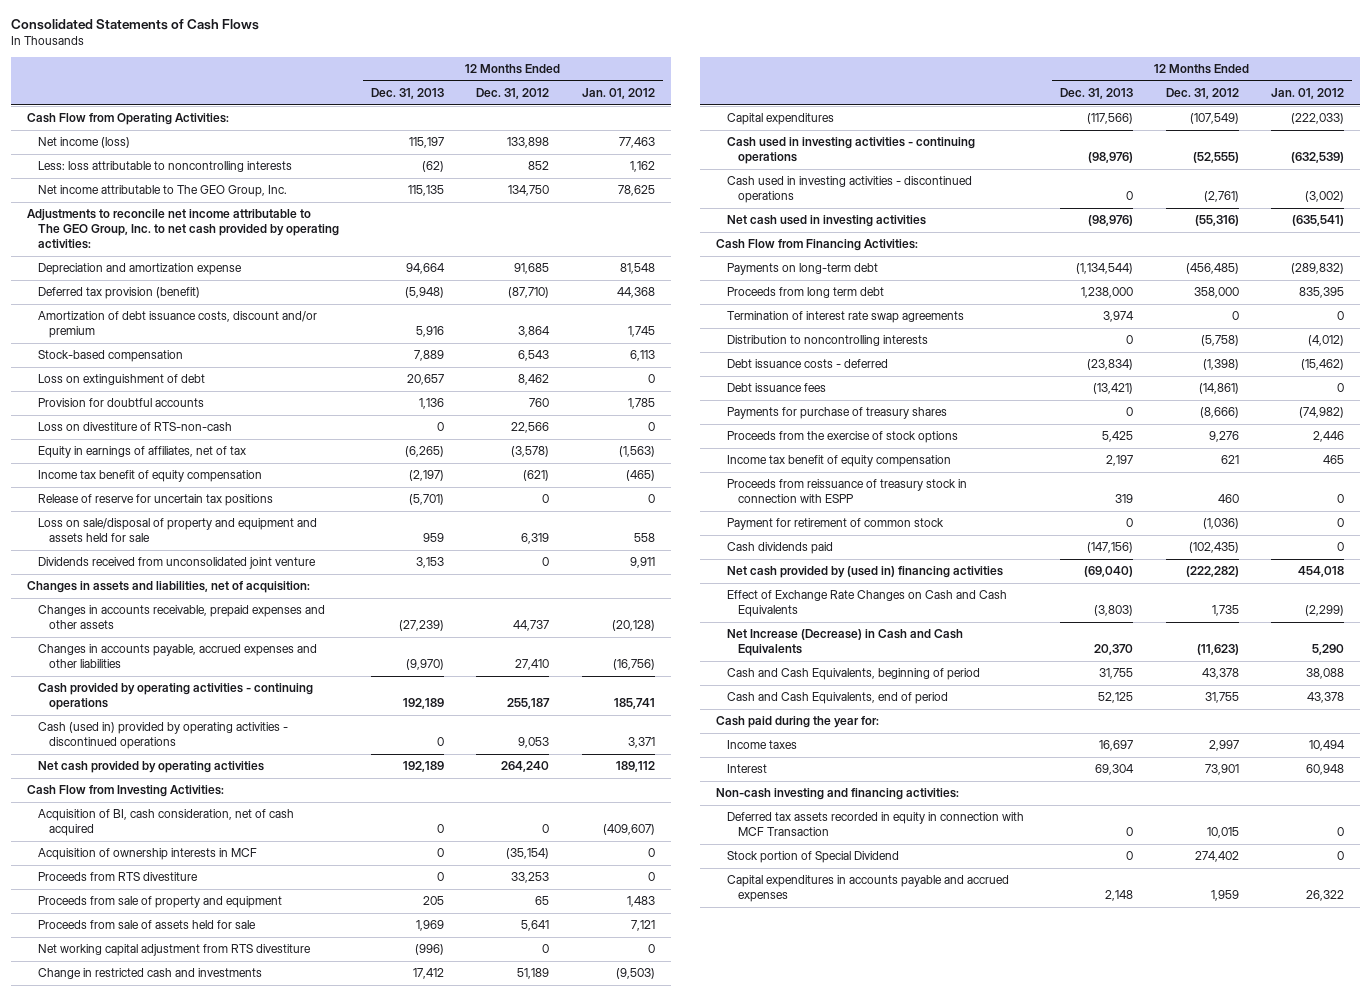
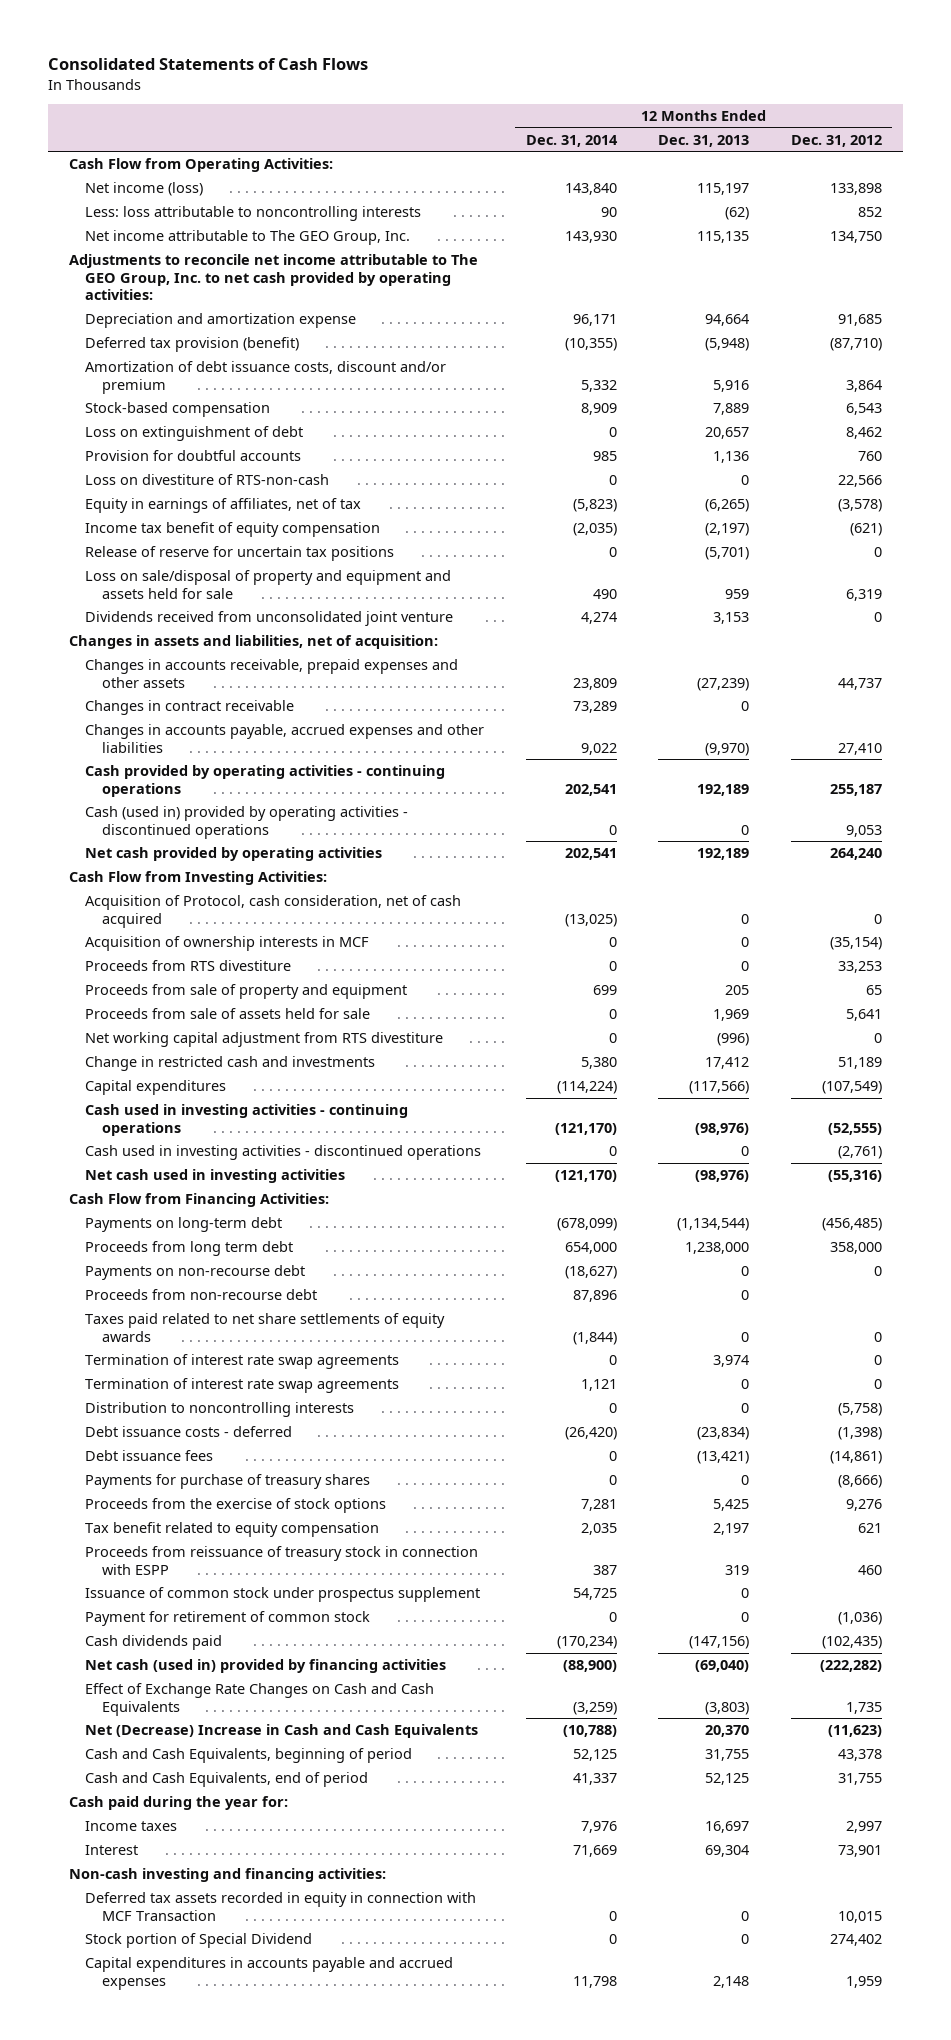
- | 12 Months Ended Dec. 31, 2013 | 12 Months Ended Dec. 31, 2012 | 12 Months Ended Jan. 01, 2012
+ | 12 Months Ended Dec. 31, 2014 | 12 Months Ended Dec. 31, 2013 | 12 Months Ended Dec. 31, 2012
+ Changes in contract receivable | 73,289 | 0 |
- Acquisition of BI, cash consideration, net of cash acquired | 0 | 0 | (409,607)
+ Acquisition of Protocol, cash consideration, net of cash acquired | (13,025) | 0 | 0
+ Payments on non-recourse debt | (18,627) | 0 | 0
+ Proceeds from non-recourse debt | 87,896 | 0 |
+ Taxes paid related to net share settlements of equity awards | (1,844) | 0 | 0
+ Termination of interest rate swap agreements | 1,121 | 0 | 0
- Income tax benefit of equity compensation | 2,197 | 621 | 465
+ Tax benefit related to equity compensation | 2,035 | 2,197 | 621
+ Issuance of common stock under prospectus supplement | 54,725 | 0 |
- Net cash provided by (used in) financing activities | (69,040) | (222,282) | 454,018
+ Net cash (used in) provided by financing activities | (88,900) | (69,040) | (222,282)
- Net Increase (Decrease) in Cash and Cash Equivalents | 20,370 | (11,623) | 5,290
+ Net (Decrease) Increase in Cash and Cash Equivalents | (10,788) | 20,370 | (11,623)

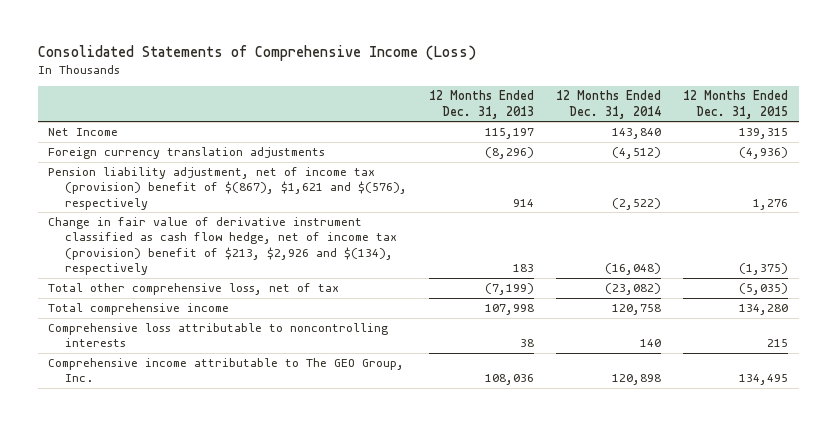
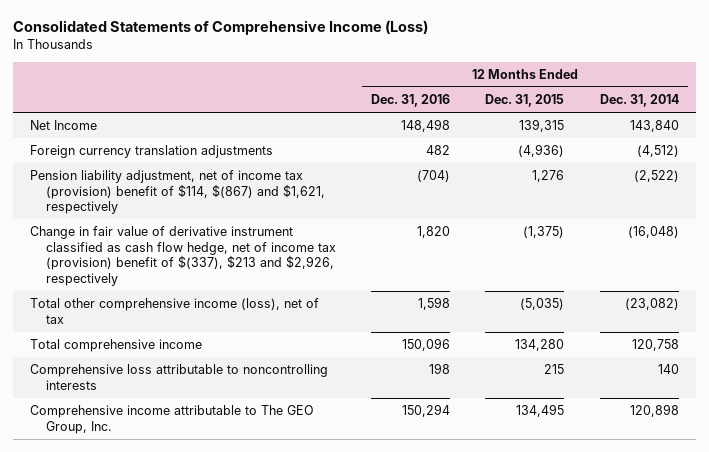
- | 12 Months Ended Dec. 31, 2013 | 12 Months Ended Dec. 31, 2014 | 12 Months Ended Dec. 31, 2015
+ | 12 Months Ended Dec. 31, 2016 | 12 Months Ended Dec. 31, 2015 | 12 Months Ended Dec. 31, 2014
- Pension liability adjustment, net of income tax (provision) benefit of $(867), $1,621 and $(576), respectively | 914 | (2,522) | 1,276
- Change in fair value of derivative instrument classified as cash flow hedge, net of income tax (provision) benefit of $213, $2,926 and $(134), respectively | 183 | (16,048) | (1,375)
- Total other comprehensive loss, net of tax | (7,199) | (23,082) | (5,035)
+ Pension liability adjustment, net of income tax (provision) benefit of $114, $(867) and $1,621, respectively | (704) | 1,276 | (2,522)
+ Change in fair value of derivative instrument classified as cash flow hedge, net of income tax (provision) benefit of $(337), $213 and $2,926, respectively | 1,820 | (1,375) | (16,048)
+ Total other comprehensive income (loss), net of tax | 1,598 | (5,035) | (23,082)

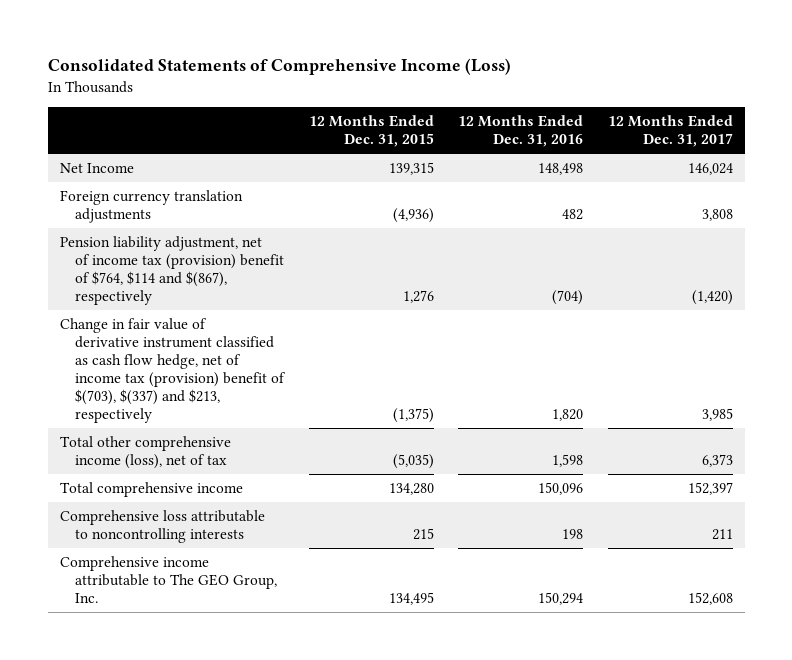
- | 12 Months Ended Dec. 31, 2016 | 12 Months Ended Dec. 31, 2015 | 12 Months Ended Dec. 31, 2014
+ | 12 Months Ended Dec. 31, 2015 | 12 Months Ended Dec. 31, 2016 | 12 Months Ended Dec. 31, 2017
- Pension liability adjustment, net of income tax (provision) benefit of $114, $(867) and $1,621, respectively | (704) | 1,276 | (2,522)
- Change in fair value of derivative instrument classified as cash flow hedge, net of income tax (provision) benefit of $(337), $213 and $2,926, respectively | 1,820 | (1,375) | (16,048)
+ Pension liability adjustment, net of income tax (provision) benefit of $764, $114 and $(867), respectively | 1,276 | (704) | (1,420)
+ Change in fair value of derivative instrument classified as cash flow hedge, net of income tax (provision) benefit of $(703), $(337) and $213, respectively | (1,375) | 1,820 | 3,985

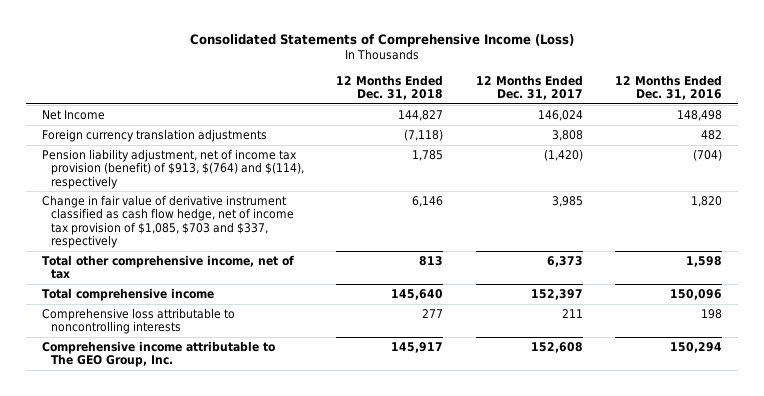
- | 12 Months Ended Dec. 31, 2015 | 12 Months Ended Dec. 31, 2016 | 12 Months Ended Dec. 31, 2017
+ | 12 Months Ended Dec. 31, 2018 | 12 Months Ended Dec. 31, 2017 | 12 Months Ended Dec. 31, 2016
- Pension liability adjustment, net of income tax (provision) benefit of $764, $114 and $(867), respectively | 1,276 | (704) | (1,420)
- Change in fair value of derivative instrument classified as cash flow hedge, net of income tax (provision) benefit of $(703), $(337) and $213, respectively | (1,375) | 1,820 | 3,985
- Total other comprehensive income (loss), net of tax | (5,035) | 1,598 | 6,373
+ Pension liability adjustment, net of income tax provision (benefit) of $913, $(764) and $(114), respectively | 1,785 | (1,420) | (704)
+ Change in fair value of derivative instrument classified as cash flow hedge, net of income tax provision of $1,085, $703 and $337, respectively | 6,146 | 3,985 | 1,820
+ Total other comprehensive income, net of tax | 813 | 6,373 | 1,598

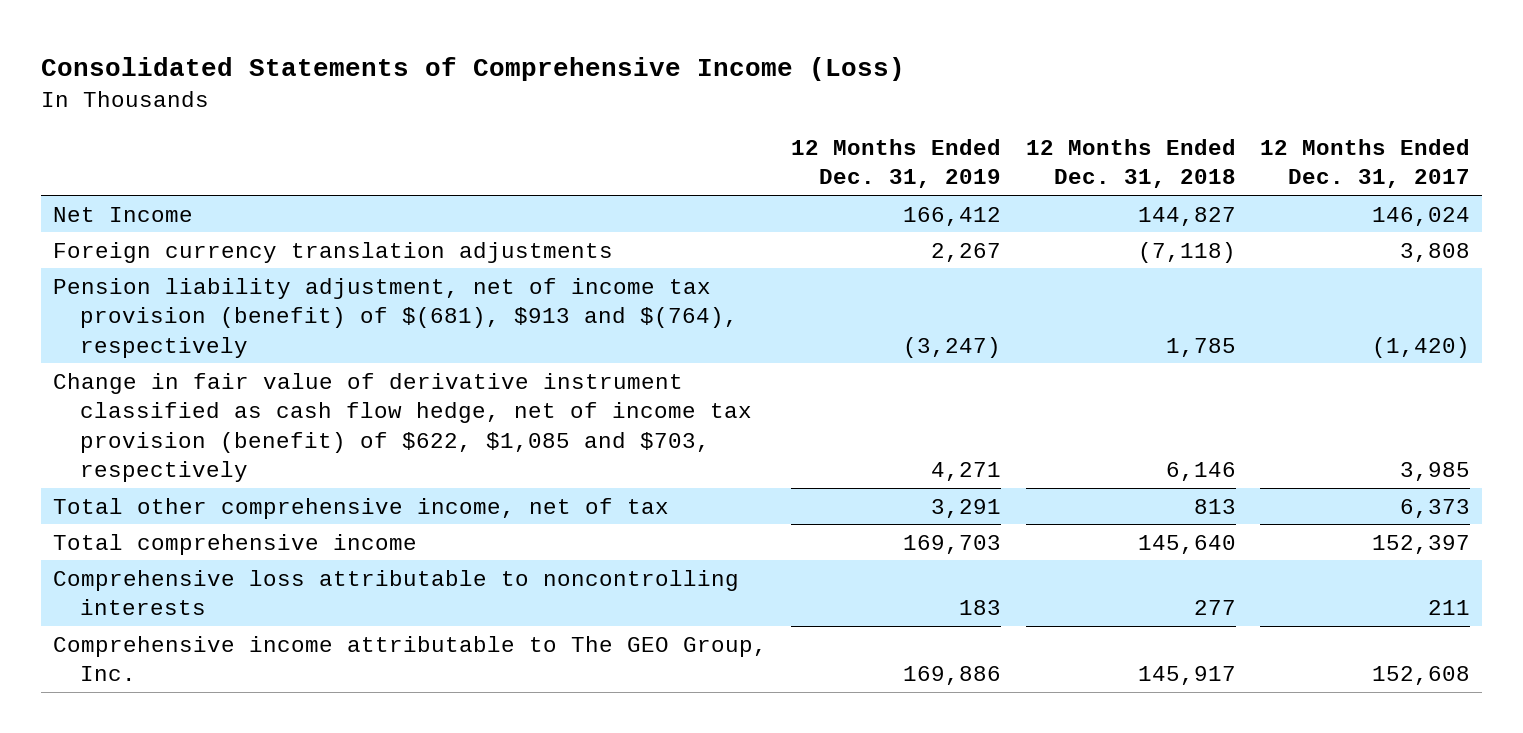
- | 12 Months Ended Dec. 31, 2018 | 12 Months Ended Dec. 31, 2017 | 12 Months Ended Dec. 31, 2016
+ | 12 Months Ended Dec. 31, 2019 | 12 Months Ended Dec. 31, 2018 | 12 Months Ended Dec. 31, 2017
- Pension liability adjustment, net of income tax provision (benefit) of $913, $(764) and $(114), respectively | 1,785 | (1,420) | (704)
- Change in fair value of derivative instrument classified as cash flow hedge, net of income tax provision of $1,085, $703 and $337, respectively | 6,146 | 3,985 | 1,820
+ Pension liability adjustment, net of income tax provision (benefit) of $(681), $913 and $(764), respectively | (3,247) | 1,785 | (1,420)
+ Change in fair value of derivative instrument classified as cash flow hedge, net of income tax provision (benefit) of $622, $1,085 and $703, respectively | 4,271 | 6,146 | 3,985

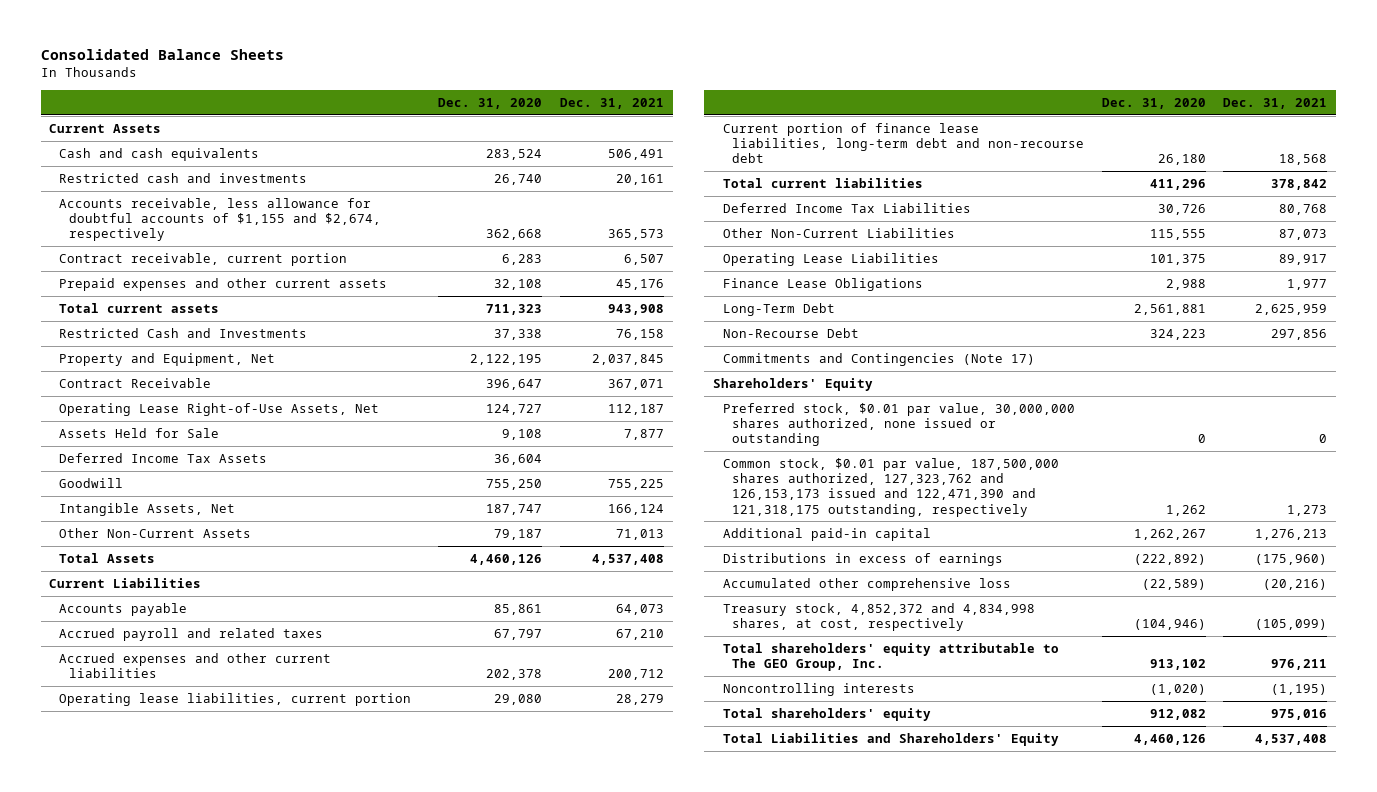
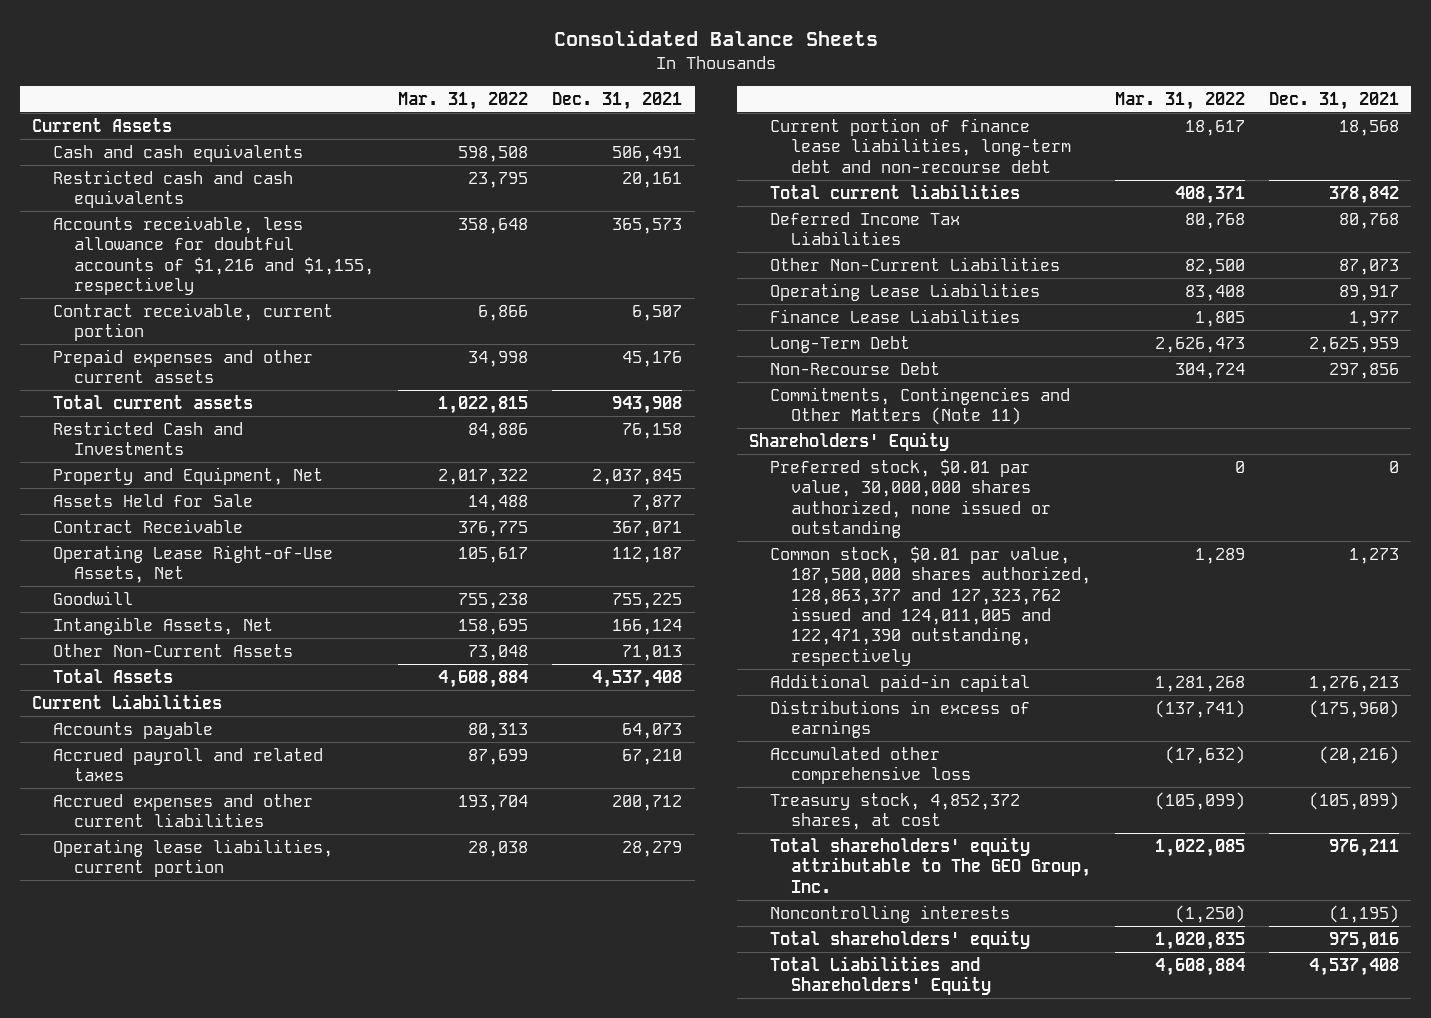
- | Dec. 31, 2020 | Dec. 31, 2021
+ | Mar. 31, 2022 | Dec. 31, 2021
- Restricted cash and investments | 26,740 | 20,161
- Accounts receivable, less allowance for doubtful accounts of $1,155 and $2,674, respectively | 362,668 | 365,573
+ Restricted cash and cash equivalents | 23,795 | 20,161
+ Accounts receivable, less allowance for doubtful accounts of $1,216 and $1,155, respectively | 358,648 | 365,573
moved up: Assets Held for Sale | 14,488 | 7,877
- Deferred Income Tax Assets | 36,604 |
- Finance Lease Obligations | 2,988 | 1,977
+ Finance Lease Liabilities | 1,805 | 1,977
- Commitments and Contingencies (Note 17)
+ Commitments, Contingencies and Other Matters (Note 11)
- Common stock, $0.01 par value, 187,500,000 shares authorized, 127,323,762 and 126,153,173 issued and 122,471,390 and 121,318,175 outstanding, respectively | 1,262 | 1,273
+ Common stock, $0.01 par value, 187,500,000 shares authorized, 128,863,377 and 127,323,762 issued and 124,011,005 and 122,471,390 outstanding, respectively | 1,289 | 1,273
- Treasury stock, 4,852,372 and 4,834,998 shares, at cost, respectively | (104,946) | (105,099)
+ Treasury stock, 4,852,372 shares, at cost | (105,099) | (105,099)

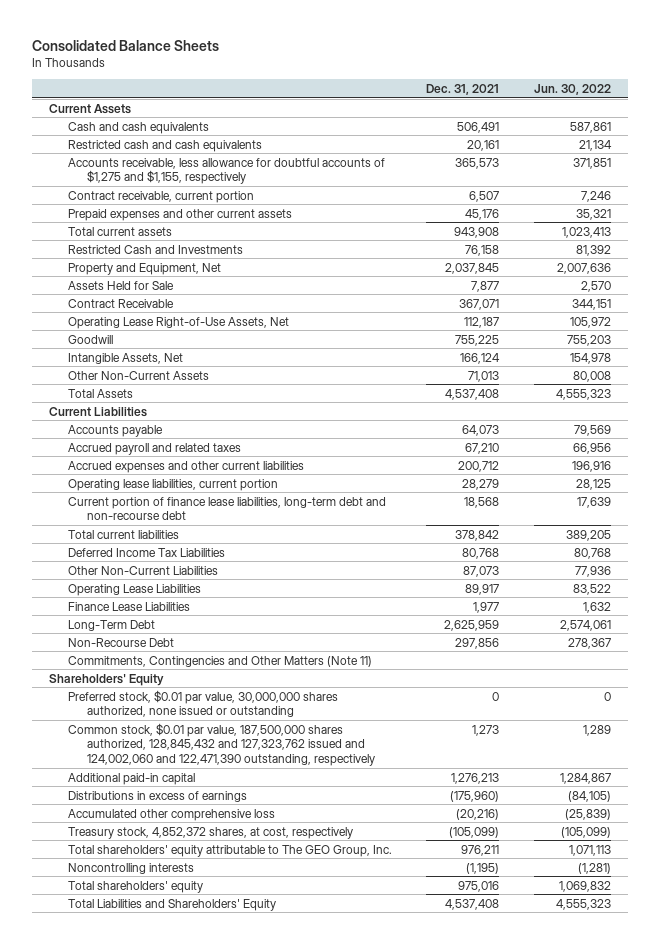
- | Mar. 31, 2022 | Dec. 31, 2021
+ | Dec. 31, 2021 | Jun. 30, 2022
- Accounts receivable, less allowance for doubtful accounts of $1,216 and $1,155, respectively | 358,648 | 365,573
+ Accounts receivable, less allowance for doubtful accounts of $1,275 and $1,155, respectively | 365,573 | 371,851
- Common stock, $0.01 par value, 187,500,000 shares authorized, 128,863,377 and 127,323,762 issued and 124,011,005 and 122,471,390 outstanding, respectively | 1,289 | 1,273
+ Common stock, $0.01 par value, 187,500,000 shares authorized, 128,845,432 and 127,323,762 issued and 124,002,060 and 122,471,390 outstanding, respectively | 1,273 | 1,289
- Treasury stock, 4,852,372 shares, at cost | (105,099) | (105,099)
+ Treasury stock, 4,852,372 shares, at cost, respectively | (105,099) | (105,099)

